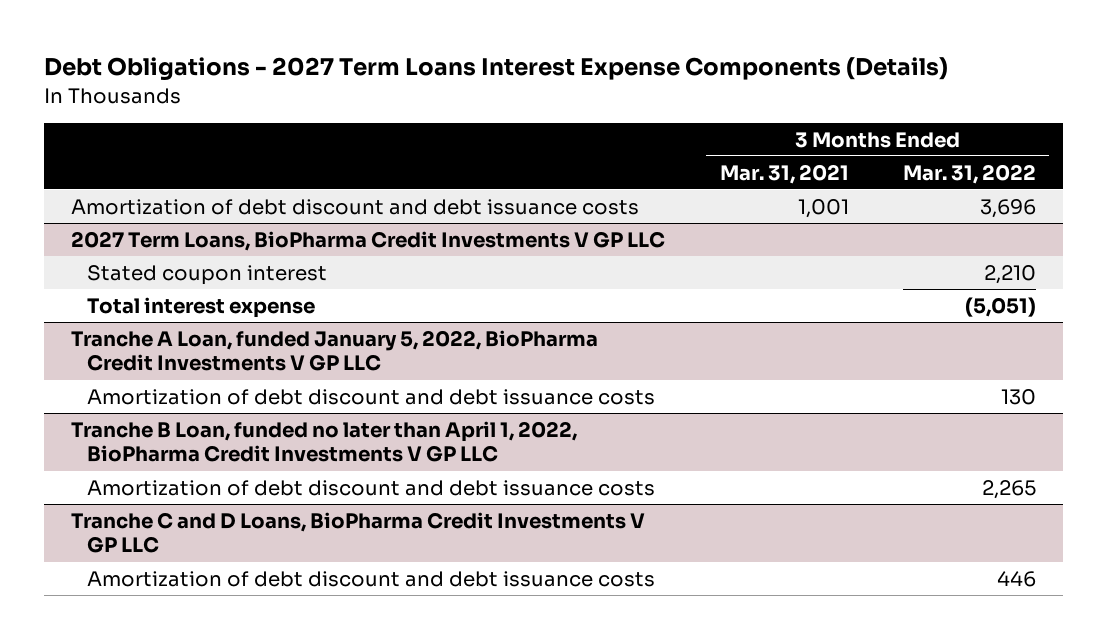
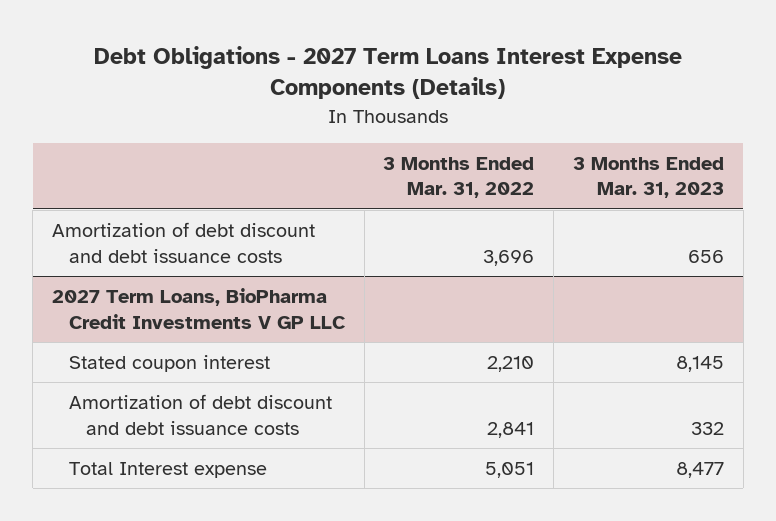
- | 3 Months Ended Mar. 31, 2021 | 3 Months Ended Mar. 31, 2022
+ | 3 Months Ended Mar. 31, 2022 | 3 Months Ended Mar. 31, 2023
@ 2027 Term Loans, BioPharma Credit Investments V GP LLC
- Total interest expense | | (5,051)
- Tranche A Loan, funded January 5, 2022, BioPharma Credit Investments V GP LLC
- Amortization of debt discount and debt issuance costs | | 130
- Tranche B Loan, funded no later than April 1, 2022, BioPharma Credit Investments V GP LLC
- Amortization of debt discount and debt issuance costs | | 2,265
- Tranche C and D Loans, BioPharma Credit Investments V GP LLC
- Amortization of debt discount and debt issuance costs | | 446
@ 2027 Term Loans, BioPharma Credit Investments V GP LLC
+ Amortization of debt discount and debt issuance costs | 2,841 | 332
+ Total Interest expense | 5,051 | 8,477

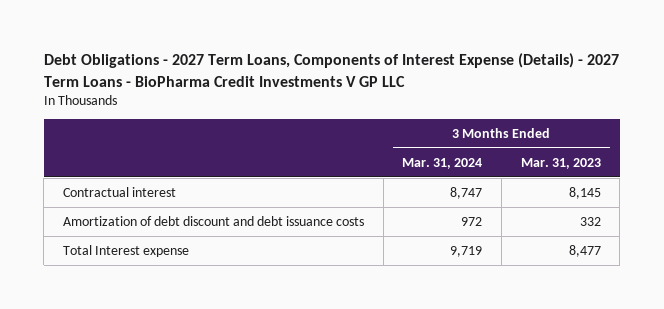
- Debt Obligations - 2027 Term Loans Interest Expense Components (Details)
+ Debt Obligations - 2027 Term Loans, Components of Interest Expense (Details) - 2027 Term Loans - BioPharma Credit Investments V GP LLC
- | 3 Months Ended Mar. 31, 2022 | 3 Months Ended Mar. 31, 2023
+ | 3 Months Ended Mar. 31, 2024 | 3 Months Ended Mar. 31, 2023
- Amortization of debt discount and debt issuance costs | 3,696 | 656
- 2027 Term Loans, BioPharma Credit Investments V GP LLC
- Stated coupon interest | 2,210 | 8,145
+ Contractual interest | 8,747 | 8,145

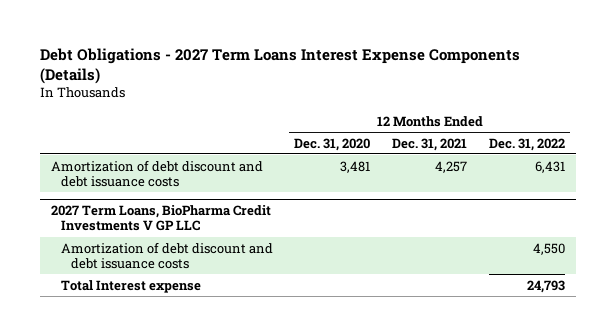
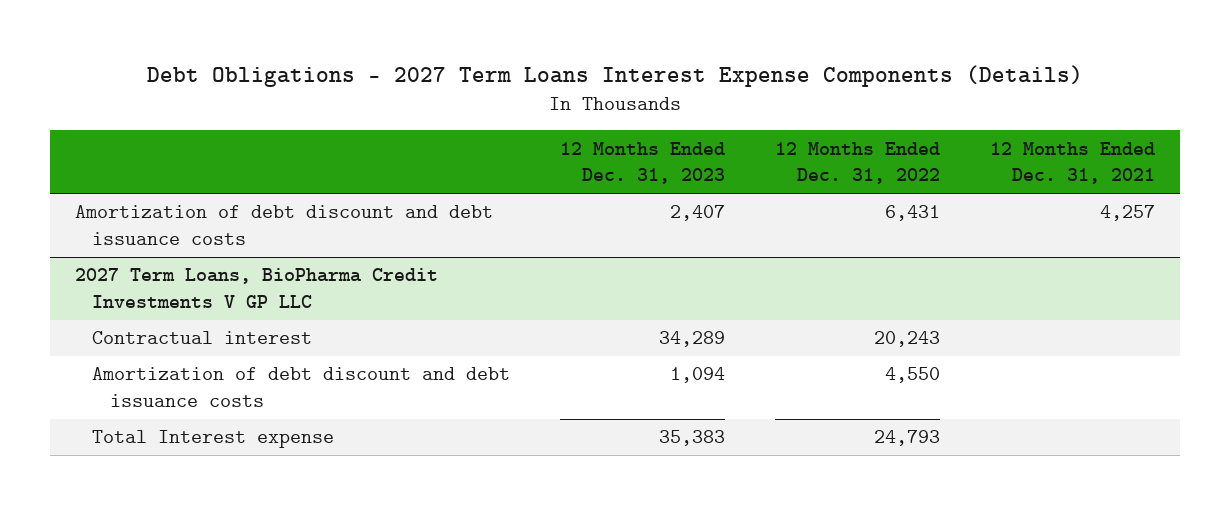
- | 12 Months Ended Dec. 31, 2020 | 12 Months Ended Dec. 31, 2021 | 12 Months Ended Dec. 31, 2022
+ | 12 Months Ended Dec. 31, 2023 | 12 Months Ended Dec. 31, 2022 | 12 Months Ended Dec. 31, 2021
@ 2027 Term Loans, BioPharma Credit Investments V GP LLC
+ Contractual interest | 34,289 | 20,243 |

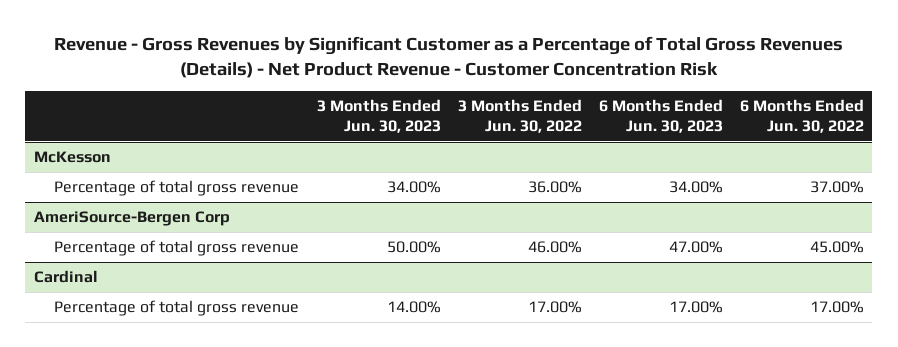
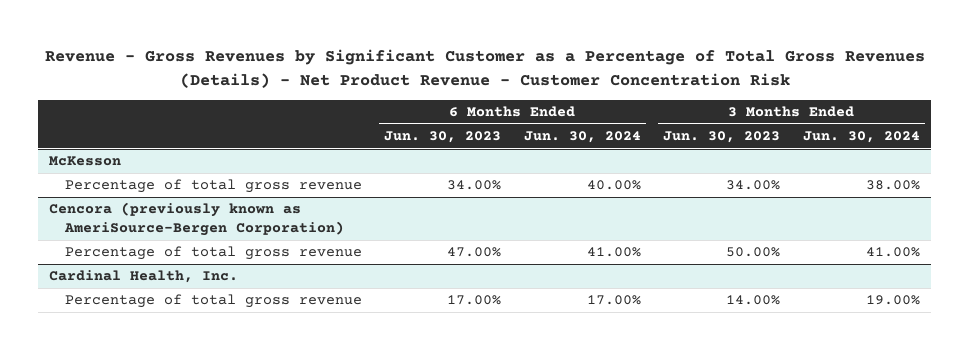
- | 3 Months Ended Jun. 30, 2023 | 3 Months Ended Jun. 30, 2022 | 6 Months Ended Jun. 30, 2023 | 6 Months Ended Jun. 30, 2022
+ | 6 Months Ended Jun. 30, 2023 | 6 Months Ended Jun. 30, 2024 | 3 Months Ended Jun. 30, 2023 | 3 Months Ended Jun. 30, 2024
- AmeriSource-Bergen Corp
+ Cencora (previously known as AmeriSource-Bergen Corporation)
- Cardinal
+ Cardinal Health, Inc.

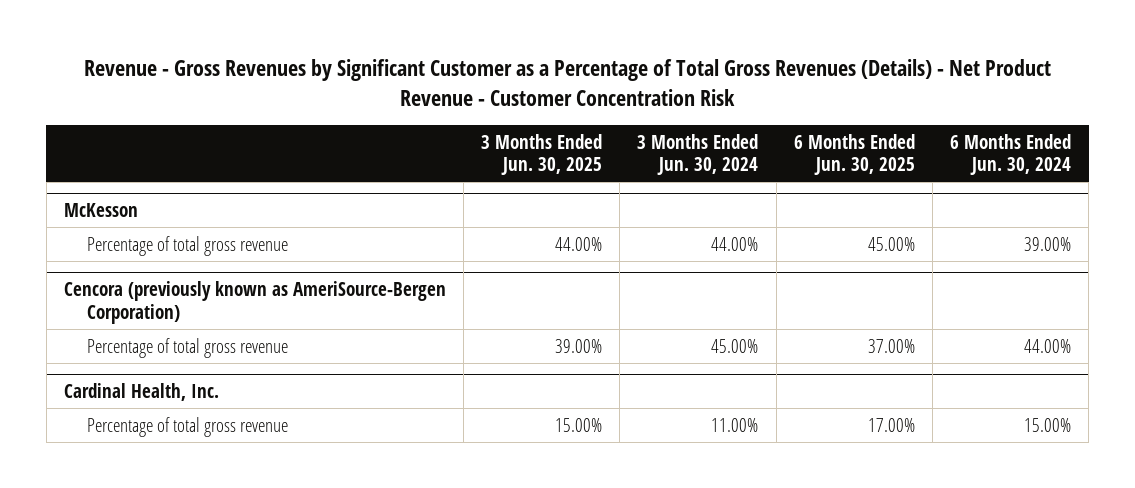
- | 6 Months Ended Jun. 30, 2023 | 6 Months Ended Jun. 30, 2024 | 3 Months Ended Jun. 30, 2023 | 3 Months Ended Jun. 30, 2024
+ | 3 Months Ended Jun. 30, 2025 | 3 Months Ended Jun. 30, 2024 | 6 Months Ended Jun. 30, 2025 | 6 Months Ended Jun. 30, 2024
@ McKesson
- Percentage of total gross revenue | 34.00% | 40.00% | 34.00% | 38.00%
+ Percentage of total gross revenue | 44.00% | 44.00% | 45.00% | 39.00%
@ Cencora (previously known as AmeriSource-Bergen Corporation)
- Percentage of total gross revenue | 47.00% | 41.00% | 50.00% | 41.00%
+ Percentage of total gross revenue | 39.00% | 45.00% | 37.00% | 44.00%
@ Cardinal Health, Inc.
- Percentage of total gross revenue | 17.00% | 17.00% | 14.00% | 19.00%
+ Percentage of total gross revenue | 15.00% | 11.00% | 17.00% | 15.00%

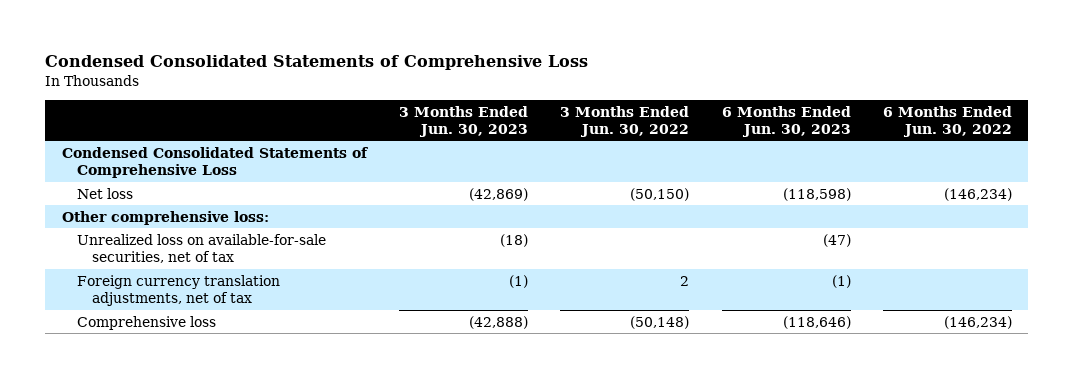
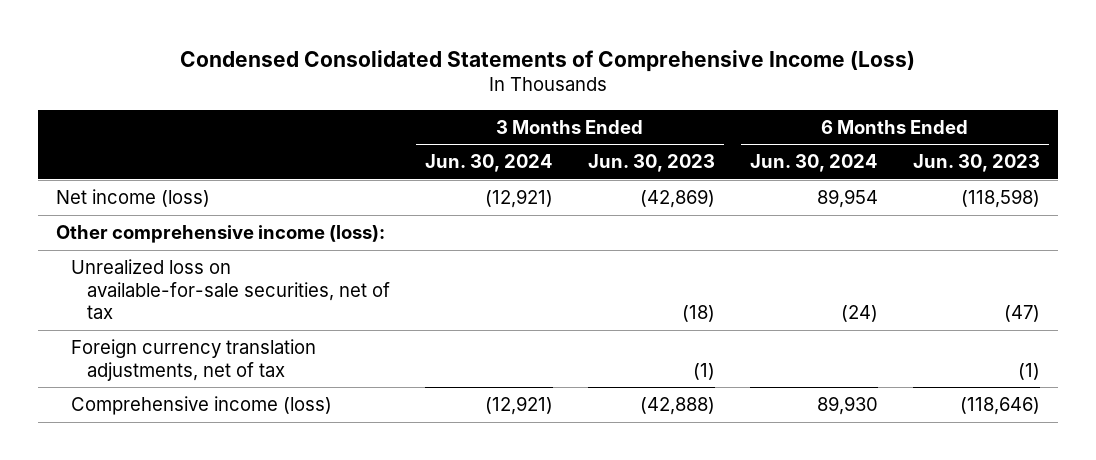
- Condensed Consolidated Statements of Comprehensive Loss
+ Condensed Consolidated Statements of Comprehensive Income (Loss)
- | 3 Months Ended Jun. 30, 2023 | 3 Months Ended Jun. 30, 2022 | 6 Months Ended Jun. 30, 2023 | 6 Months Ended Jun. 30, 2022
+ | 3 Months Ended Jun. 30, 2024 | 3 Months Ended Jun. 30, 2023 | 6 Months Ended Jun. 30, 2024 | 6 Months Ended Jun. 30, 2023
- Condensed Consolidated Statements of Comprehensive Loss
- Net loss | (42,869) | (50,150) | (118,598) | (146,234)
- Other comprehensive loss:
+ Net income (loss) | (12,921) | (42,869) | 89,954 | (118,598)
+ Other comprehensive income (loss):
- Comprehensive loss | (42,888) | (50,148) | (118,646) | (146,234)
+ Comprehensive income (loss) | (12,921) | (42,888) | 89,930 | (118,646)

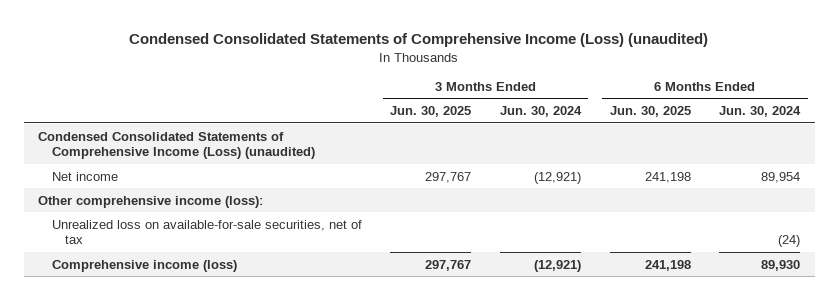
- Condensed Consolidated Statements of Comprehensive Income (Loss)
+ Condensed Consolidated Statements of Comprehensive Income (Loss) (unaudited)
- | 3 Months Ended Jun. 30, 2024 | 3 Months Ended Jun. 30, 2023 | 6 Months Ended Jun. 30, 2024 | 6 Months Ended Jun. 30, 2023
+ | 3 Months Ended Jun. 30, 2025 | 3 Months Ended Jun. 30, 2024 | 6 Months Ended Jun. 30, 2025 | 6 Months Ended Jun. 30, 2024
- Net income (loss) | (12,921) | (42,869) | 89,954 | (118,598)
+ Condensed Consolidated Statements of Comprehensive Income (Loss) (unaudited)
+ Net income | 297,767 | (12,921) | 241,198 | 89,954
- Foreign currency translation adjustments, net of tax | | (1) | | (1)

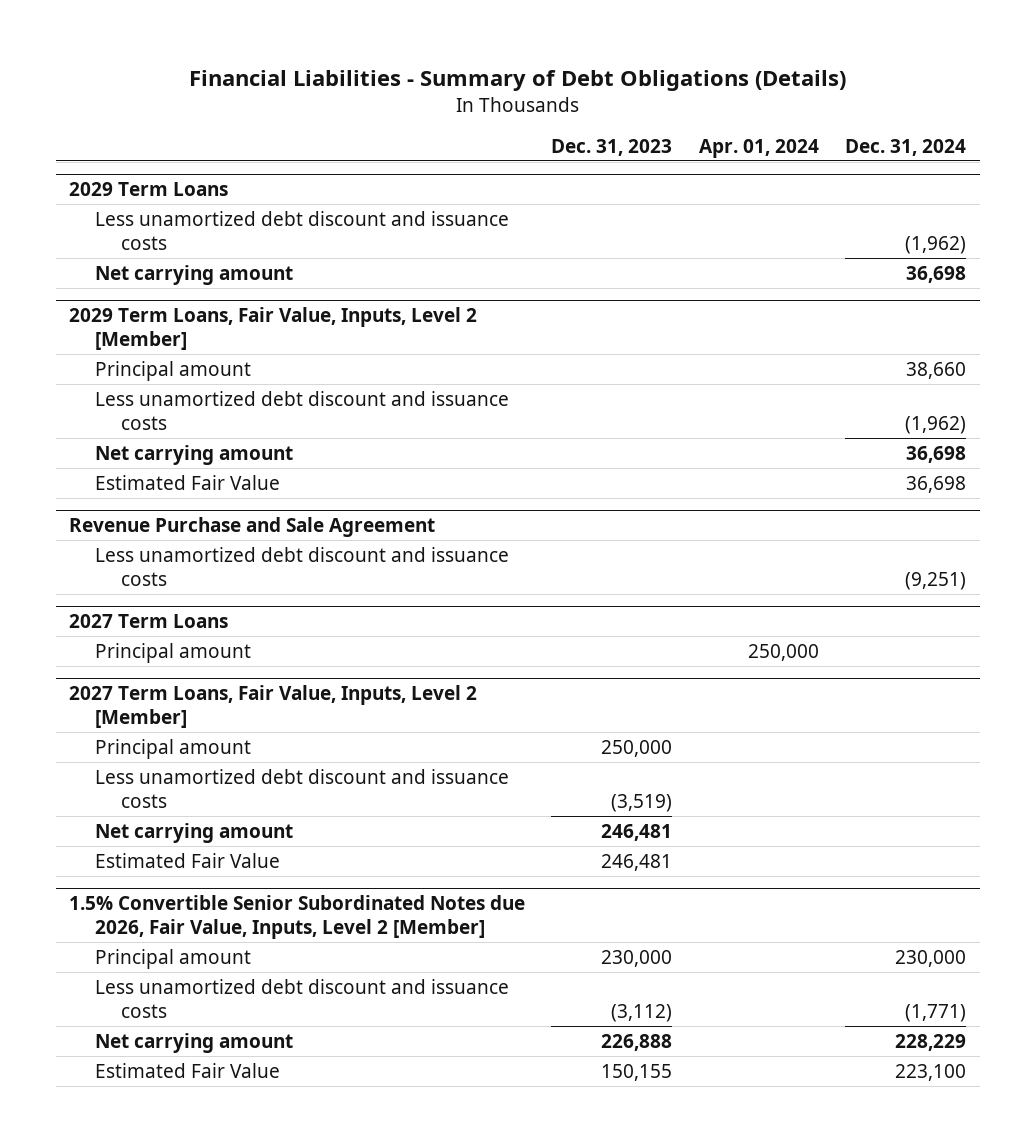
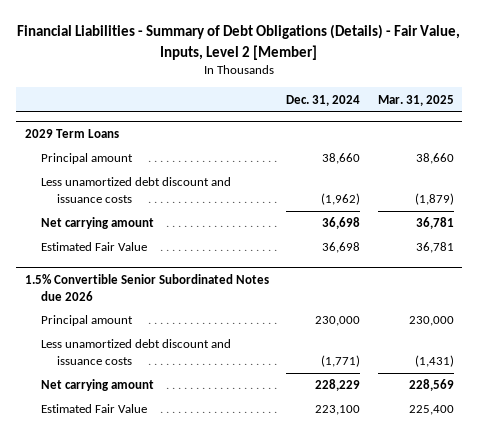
- Financial Liabilities - Summary of Debt Obligations (Details)
+ Financial Liabilities - Summary of Debt Obligations (Details) - Fair Value, Inputs, Level 2 [Member]
- | Dec. 31, 2023 | Apr. 01, 2024 | Dec. 31, 2024
+ | Dec. 31, 2024 | Mar. 31, 2025
@ 2029 Term Loans
- Less unamortized debt discount and issuance costs | | | (1,962)
- Net carrying amount | | | 36,698
- 2029 Term Loans, Fair Value, Inputs, Level 2 [Member]
- Revenue Purchase and Sale Agreement
- Less unamortized debt discount and issuance costs | | | (9,251)
- 2027 Term Loans
- Principal amount | | 250,000 |
- 2027 Term Loans, Fair Value, Inputs, Level 2 [Member]
- Principal amount | 250,000 | |
- Less unamortized debt discount and issuance costs | (3,519) | |
- Net carrying amount | 246,481 | |
- Estimated Fair Value | 246,481 | |
- 1.5% Convertible Senior Subordinated Notes due 2026, Fair Value, Inputs, Level 2 [Member]
+ 1.5% Convertible Senior Subordinated Notes due 2026

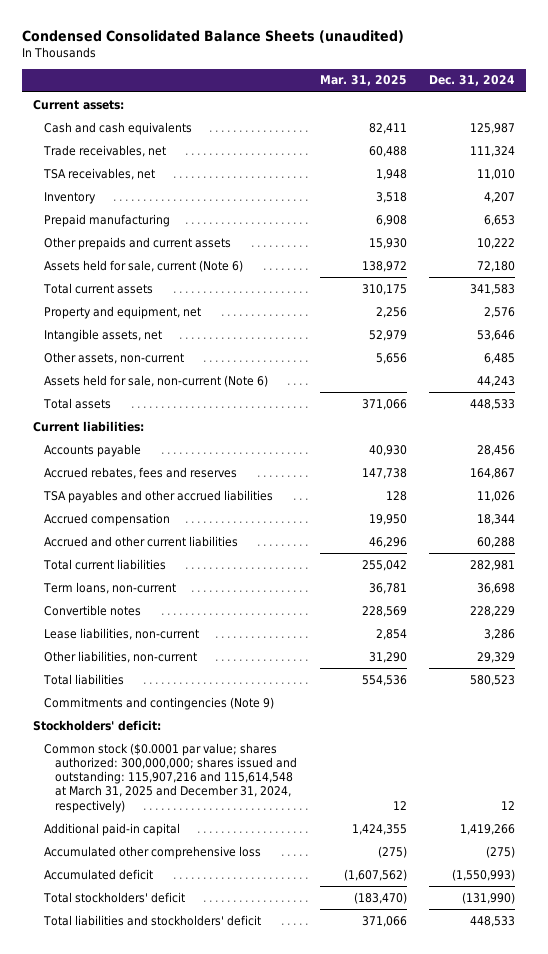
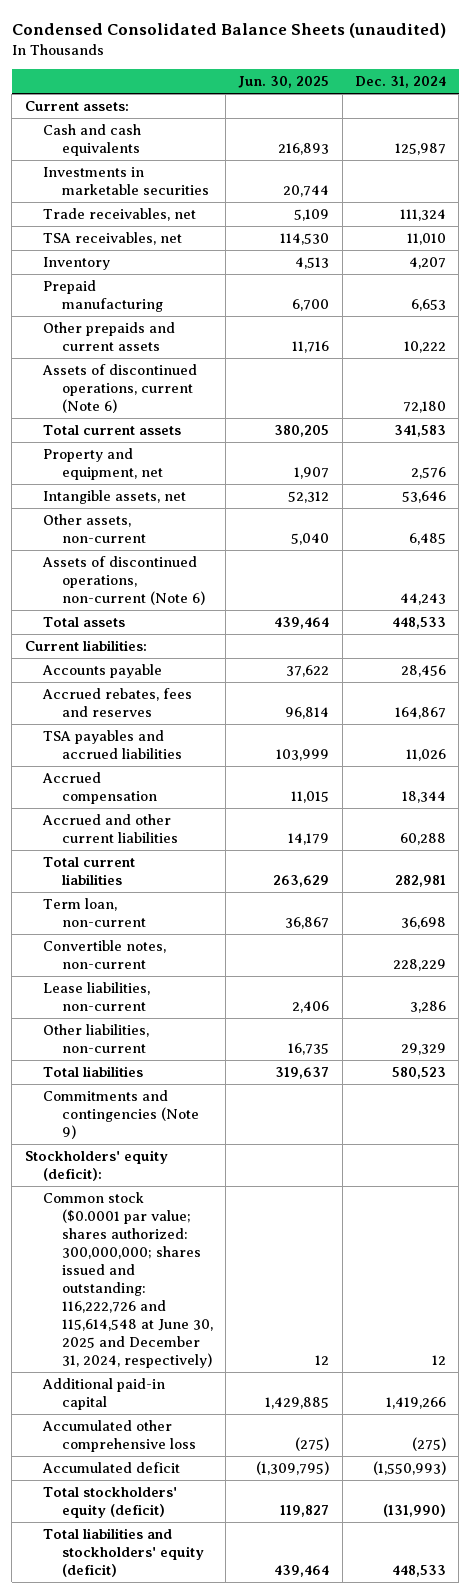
- | Mar. 31, 2025 | Dec. 31, 2024
+ | Jun. 30, 2025 | Dec. 31, 2024
+ Investments in marketable securities | 20,744 |
- Assets held for sale, current (Note 6) | 138,972 | 72,180
+ Assets of discontinued operations, current (Note 6) | | 72,180
- Assets held for sale, non-current (Note 6) | | 44,243
+ Assets of discontinued operations, non-current (Note 6) | | 44,243
- TSA payables and other accrued liabilities | 128 | 11,026
+ TSA payables and accrued liabilities | 103,999 | 11,026
- Term loans, non-current | 36,781 | 36,698
- Convertible notes | 228,569 | 228,229
+ Term loan, non-current | 36,867 | 36,698
+ Convertible notes, non-current | | 228,229
- Stockholders' deficit:
- Common stock ($0.0001 par value; shares authorized: 300,000,000; shares issued and outstanding: 115,907,216 and 115,614,548 at March 31, 2025 and December 31, 2024, respectively) | 12 | 12
+ Stockholders' equity (deficit):
+ Common stock ($0.0001 par value; shares authorized: 300,000,000; shares issued and outstanding: 116,222,726 and 115,614,548 at June 30, 2025 and December 31, 2024, respectively) | 12 | 12
- Total stockholders' deficit | (183,470) | (131,990)
- Total liabilities and stockholders' deficit | 371,066 | 448,533
+ Total stockholders' equity (deficit) | 119,827 | (131,990)
+ Total liabilities and stockholders' equity (deficit) | 439,464 | 448,533

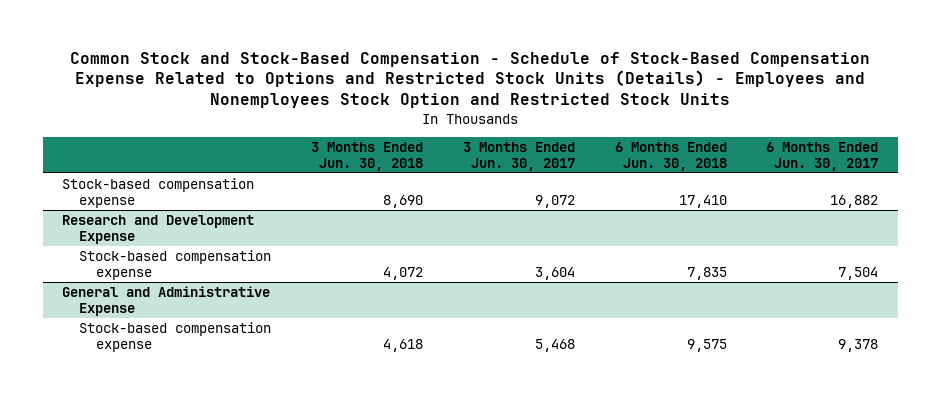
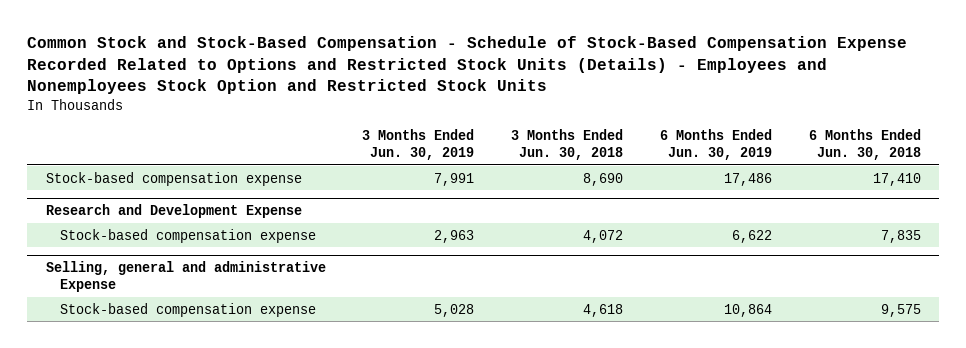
- Common Stock and Stock-Based Compensation - Schedule of Stock-Based Compensation Expense Related to Options and Restricted Stock Units (Details) - Employees and Nonemployees Stock Option and Restricted Stock Units
+ Common Stock and Stock-Based Compensation - Schedule of Stock-Based Compensation Expense Recorded Related to Options and Restricted Stock Units (Details) - Employees and Nonemployees Stock Option and Restricted Stock Units
- | 3 Months Ended Jun. 30, 2018 | 3 Months Ended Jun. 30, 2017 | 6 Months Ended Jun. 30, 2018 | 6 Months Ended Jun. 30, 2017
+ | 3 Months Ended Jun. 30, 2019 | 3 Months Ended Jun. 30, 2018 | 6 Months Ended Jun. 30, 2019 | 6 Months Ended Jun. 30, 2018
- General and Administrative Expense
+ Selling, general and administrative Expense

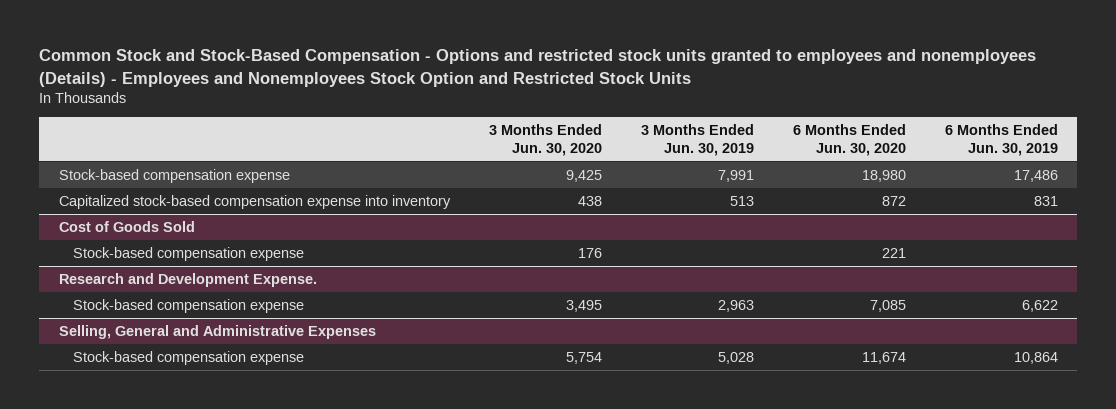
- Common Stock and Stock-Based Compensation - Schedule of Stock-Based Compensation Expense Recorded Related to Options and Restricted Stock Units (Details) - Employees and Nonemployees Stock Option and Restricted Stock Units
+ Common Stock and Stock-Based Compensation - Options and restricted stock units granted to employees and nonemployees (Details) - Employees and Nonemployees Stock Option and Restricted Stock Units
- | 3 Months Ended Jun. 30, 2019 | 3 Months Ended Jun. 30, 2018 | 6 Months Ended Jun. 30, 2019 | 6 Months Ended Jun. 30, 2018
+ | 3 Months Ended Jun. 30, 2020 | 3 Months Ended Jun. 30, 2019 | 6 Months Ended Jun. 30, 2020 | 6 Months Ended Jun. 30, 2019
- Research and Development Expense
+ Capitalized stock-based compensation expense into inventory | 438 | 513 | 872 | 831
+ Cost of Goods Sold
+ Stock-based compensation expense | 176 | | 221 |
+ Research and Development Expense.
- Selling, general and administrative Expense
+ Selling, General and Administrative Expenses

